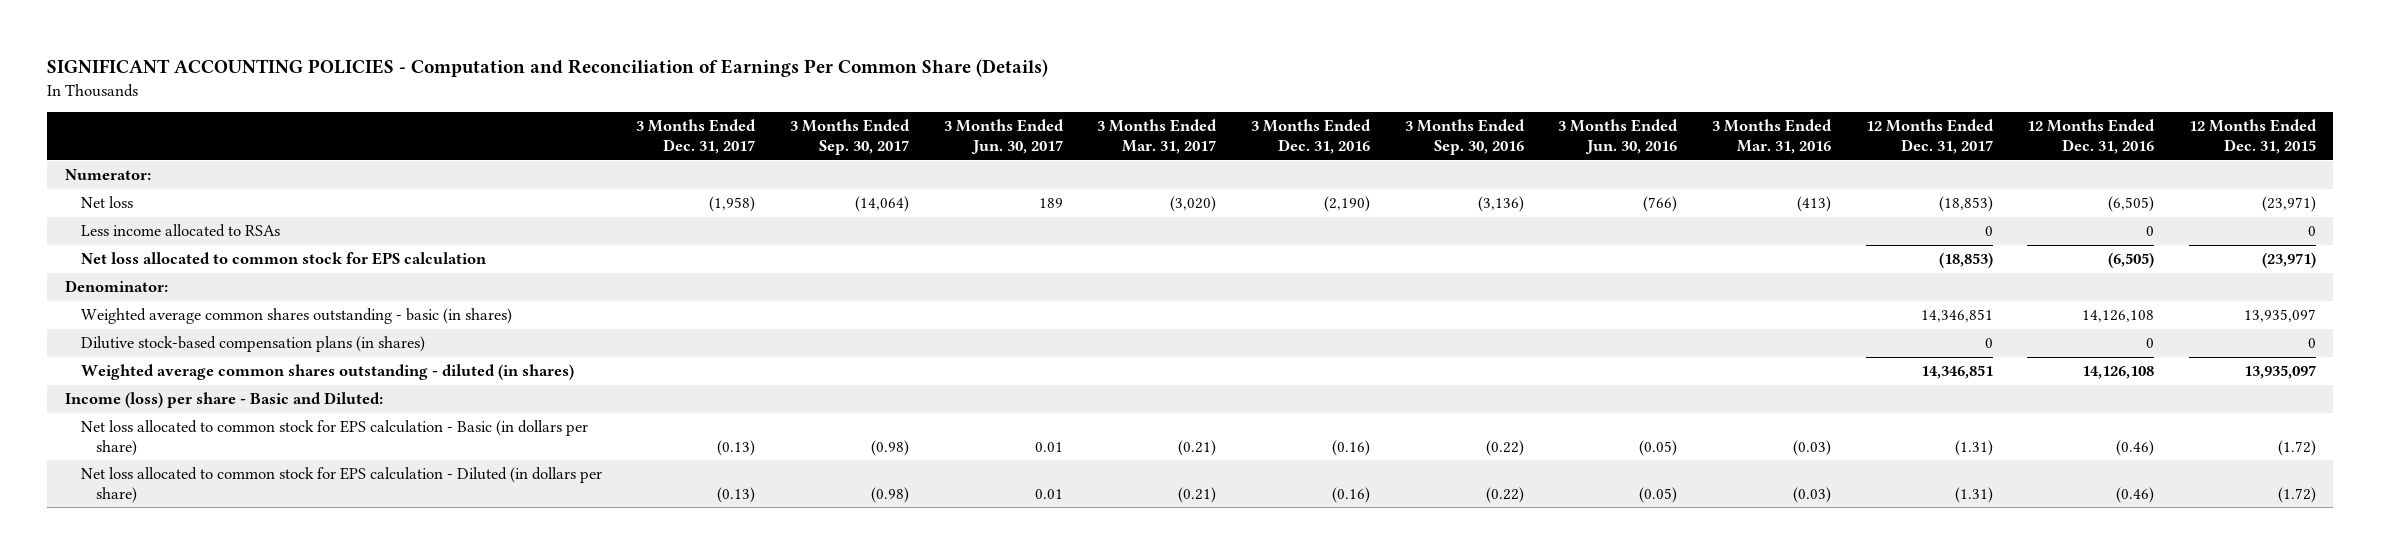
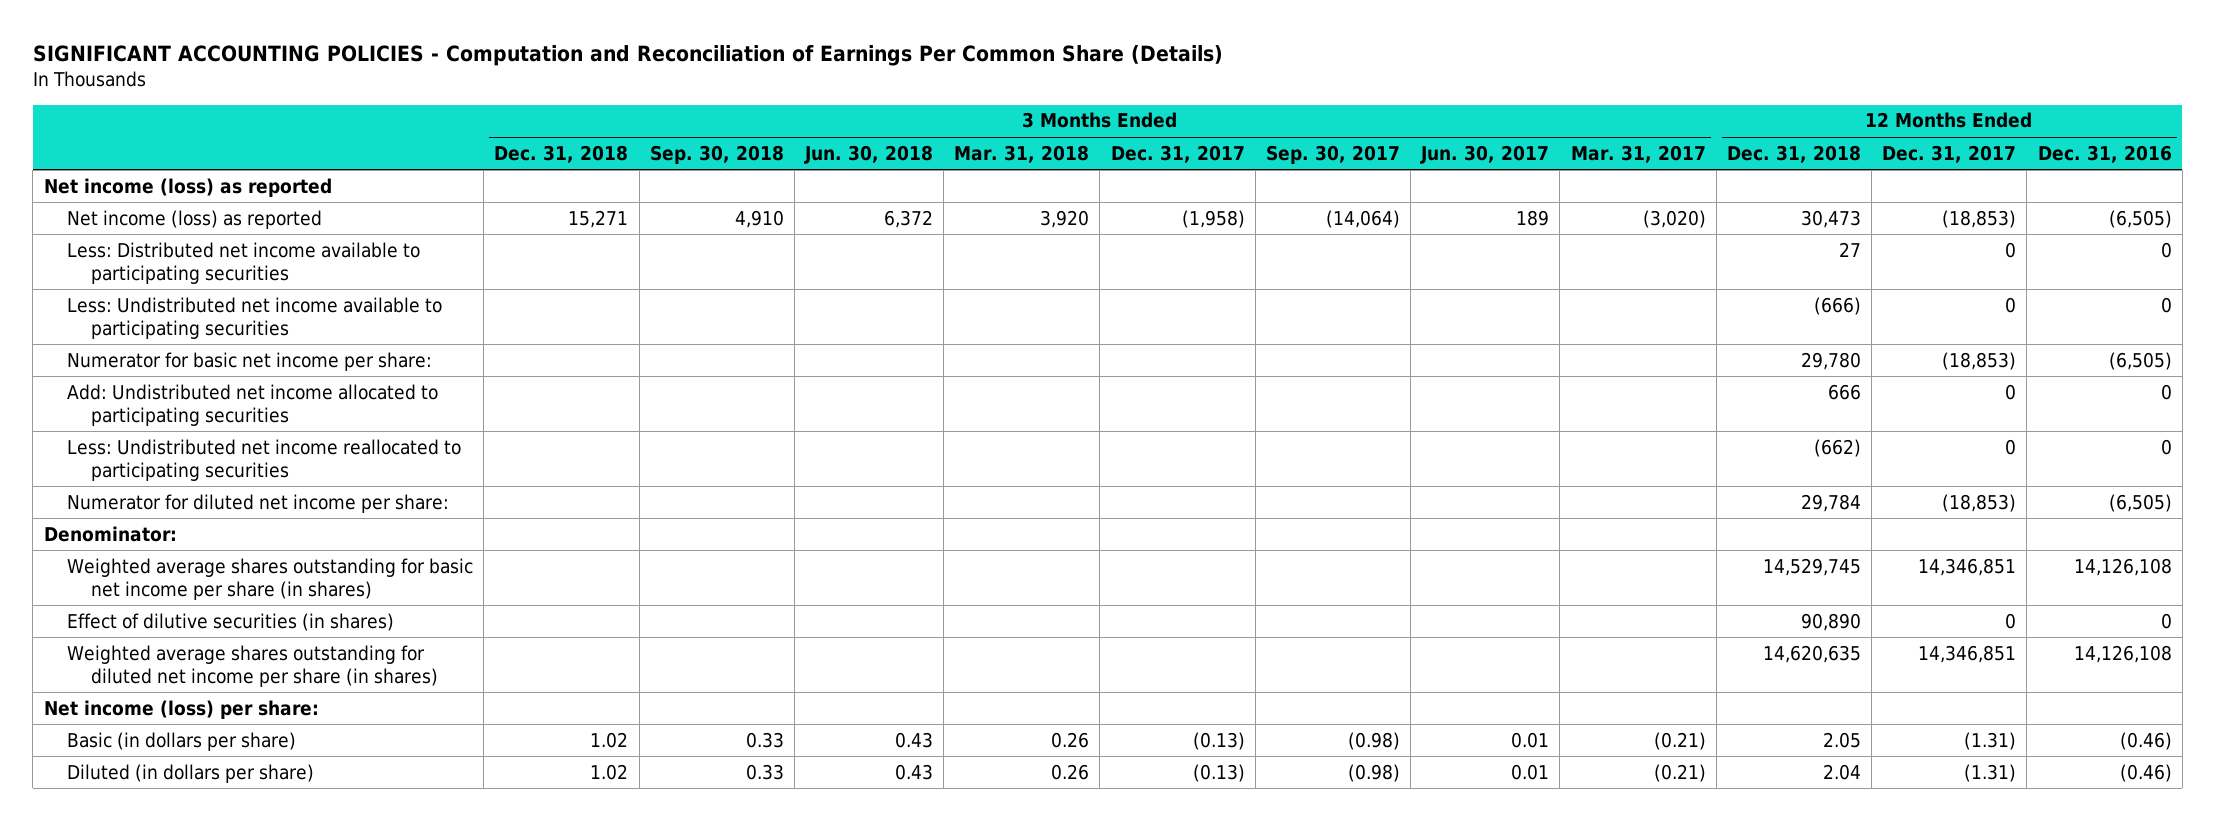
- | 3 Months Ended Dec. 31, 2017 | 3 Months Ended Sep. 30, 2017 | 3 Months Ended Jun. 30, 2017 | 3 Months Ended Mar. 31, 2017 | 3 Months Ended Dec. 31, 2016 | 3 Months Ended Sep. 30, 2016 | 3 Months Ended Jun. 30, 2016 | 3 Months Ended Mar. 31, 2016 | 12 Months Ended Dec. 31, 2017 | 12 Months Ended Dec. 31, 2016 | 12 Months Ended Dec. 31, 2015
+ | 3 Months Ended Dec. 31, 2018 | 3 Months Ended Sep. 30, 2018 | 3 Months Ended Jun. 30, 2018 | 3 Months Ended Mar. 31, 2018 | 3 Months Ended Dec. 31, 2017 | 3 Months Ended Sep. 30, 2017 | 3 Months Ended Jun. 30, 2017 | 3 Months Ended Mar. 31, 2017 | 12 Months Ended Dec. 31, 2018 | 12 Months Ended Dec. 31, 2017 | 12 Months Ended Dec. 31, 2016
- Numerator:
- Net loss | (1,958) | (14,064) | 189 | (3,020) | (2,190) | (3,136) | (766) | (413) | (18,853) | (6,505) | (23,971)
- Less income allocated to RSAs | | | | | | | | | 0 | 0 | 0
- Net loss allocated to common stock for EPS calculation | | | | | | | | | (18,853) | (6,505) | (23,971)
+ Net income (loss) as reported
+ Net income (loss) as reported | 15,271 | 4,910 | 6,372 | 3,920 | (1,958) | (14,064) | 189 | (3,020) | 30,473 | (18,853) | (6,505)
+ Less: Distributed net income available to participating securities | | | | | | | | | 27 | 0 | 0
+ Less: Undistributed net income available to participating securities | | | | | | | | | (666) | 0 | 0
+ Numerator for basic net income per share: | | | | | | | | | 29,780 | (18,853) | (6,505)
+ Add: Undistributed net income allocated to participating securities | | | | | | | | | 666 | 0 | 0
+ Less: Undistributed net income reallocated to participating securities | | | | | | | | | (662) | 0 | 0
+ Numerator for diluted net income per share: | | | | | | | | | 29,784 | (18,853) | (6,505)
- Weighted average common shares outstanding - basic (in shares) | | | | | | | | | 14,346,851 | 14,126,108 | 13,935,097
- Dilutive stock-based compensation plans (in shares) | | | | | | | | | 0 | 0 | 0
- Weighted average common shares outstanding - diluted (in shares) | | | | | | | | | 14,346,851 | 14,126,108 | 13,935,097
- Income (loss) per share - Basic and Diluted:
- Net loss allocated to common stock for EPS calculation - Basic (in dollars per share) | (0.13) | (0.98) | 0.01 | (0.21) | (0.16) | (0.22) | (0.05) | (0.03) | (1.31) | (0.46) | (1.72)
- Net loss allocated to common stock for EPS calculation - Diluted (in dollars per share) | (0.13) | (0.98) | 0.01 | (0.21) | (0.16) | (0.22) | (0.05) | (0.03) | (1.31) | (0.46) | (1.72)
+ Weighted average shares outstanding for basic net income per share (in shares) | | | | | | | | | 14,529,745 | 14,346,851 | 14,126,108
+ Effect of dilutive securities (in shares) | | | | | | | | | 90,890 | 0 | 0
+ Weighted average shares outstanding for diluted net income per share (in shares) | | | | | | | | | 14,620,635 | 14,346,851 | 14,126,108
+ Net income (loss) per share:
+ Basic (in dollars per share) | 1.02 | 0.33 | 0.43 | 0.26 | (0.13) | (0.98) | 0.01 | (0.21) | 2.05 | (1.31) | (0.46)
+ Diluted (in dollars per share) | 1.02 | 0.33 | 0.43 | 0.26 | (0.13) | (0.98) | 0.01 | (0.21) | 2.04 | (1.31) | (0.46)

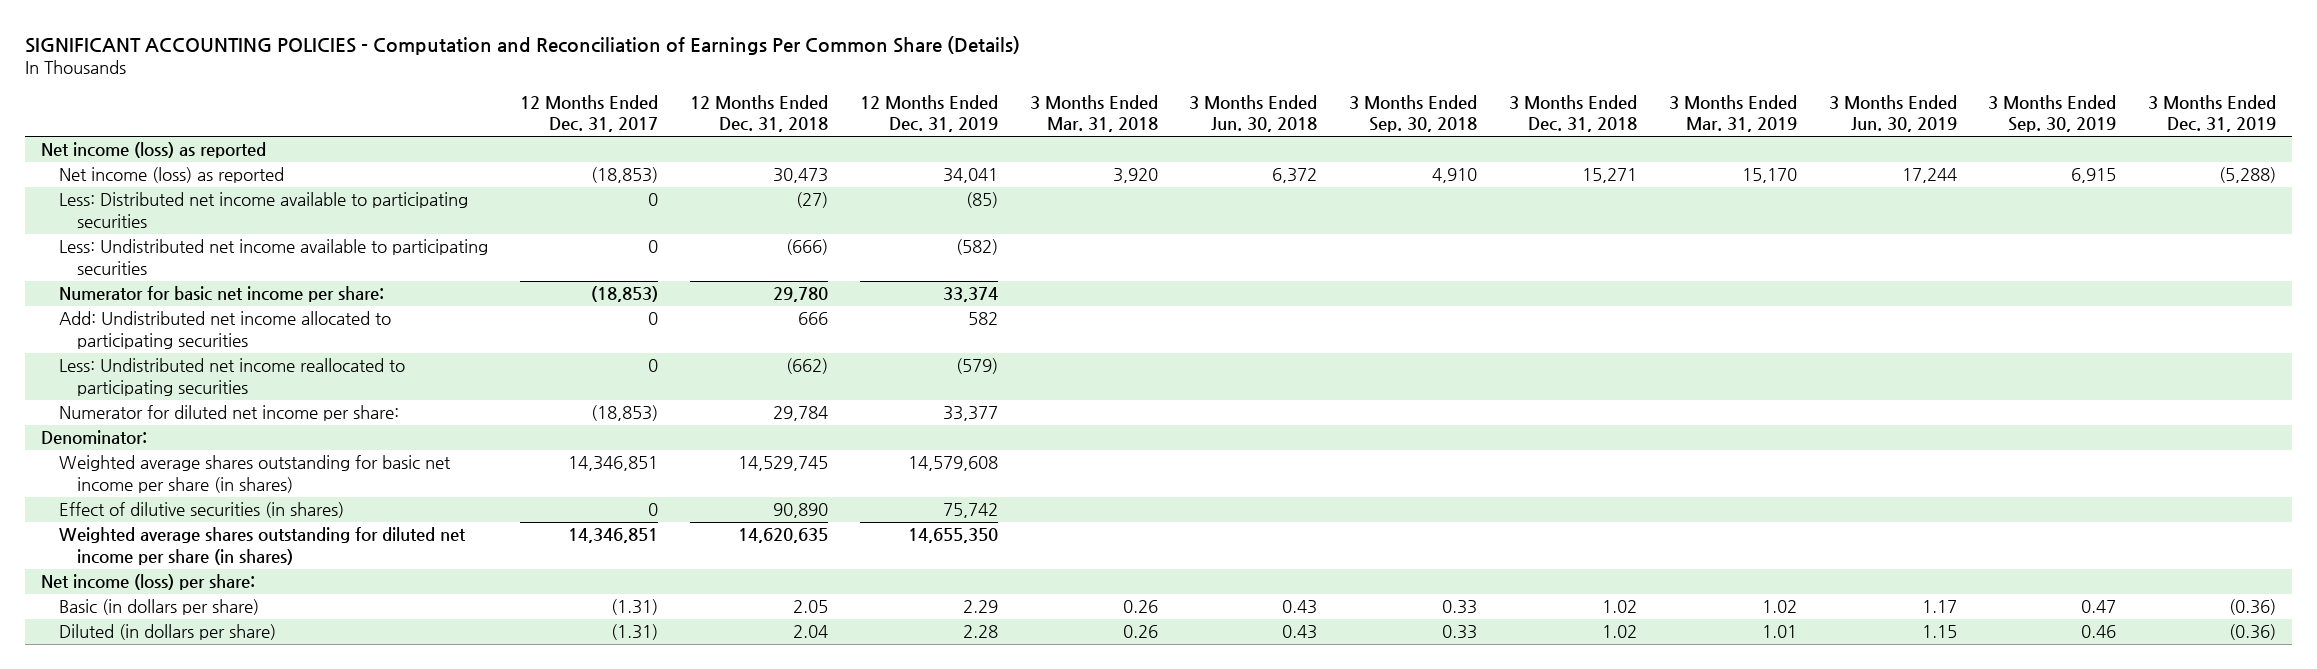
- | 3 Months Ended Dec. 31, 2018 | 3 Months Ended Sep. 30, 2018 | 3 Months Ended Jun. 30, 2018 | 3 Months Ended Mar. 31, 2018 | 3 Months Ended Dec. 31, 2017 | 3 Months Ended Sep. 30, 2017 | 3 Months Ended Jun. 30, 2017 | 3 Months Ended Mar. 31, 2017 | 12 Months Ended Dec. 31, 2018 | 12 Months Ended Dec. 31, 2017 | 12 Months Ended Dec. 31, 2016
+ | 12 Months Ended Dec. 31, 2017 | 12 Months Ended Dec. 31, 2018 | 12 Months Ended Dec. 31, 2019 | 3 Months Ended Mar. 31, 2018 | 3 Months Ended Jun. 30, 2018 | 3 Months Ended Sep. 30, 2018 | 3 Months Ended Dec. 31, 2018 | 3 Months Ended Mar. 31, 2019 | 3 Months Ended Jun. 30, 2019 | 3 Months Ended Sep. 30, 2019 | 3 Months Ended Dec. 31, 2019
- Less: Distributed net income available to participating securities | | | | | | | | | 27 | 0 | 0
+ Less: Distributed net income available to participating securities | 0 | (27) | (85) | | | | | | | |

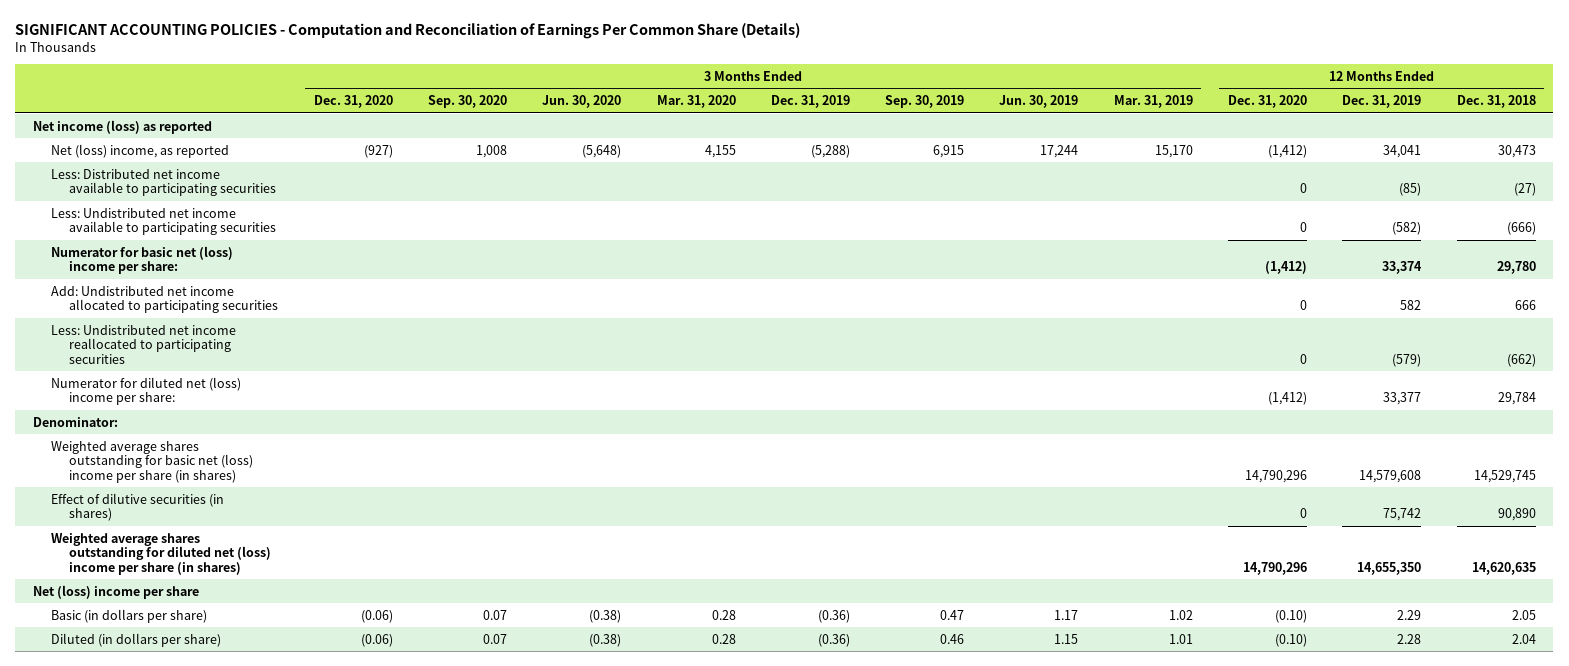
- | 12 Months Ended Dec. 31, 2017 | 12 Months Ended Dec. 31, 2018 | 12 Months Ended Dec. 31, 2019 | 3 Months Ended Mar. 31, 2018 | 3 Months Ended Jun. 30, 2018 | 3 Months Ended Sep. 30, 2018 | 3 Months Ended Dec. 31, 2018 | 3 Months Ended Mar. 31, 2019 | 3 Months Ended Jun. 30, 2019 | 3 Months Ended Sep. 30, 2019 | 3 Months Ended Dec. 31, 2019
+ | 3 Months Ended Dec. 31, 2020 | 3 Months Ended Sep. 30, 2020 | 3 Months Ended Jun. 30, 2020 | 3 Months Ended Mar. 31, 2020 | 3 Months Ended Dec. 31, 2019 | 3 Months Ended Sep. 30, 2019 | 3 Months Ended Jun. 30, 2019 | 3 Months Ended Mar. 31, 2019 | 12 Months Ended Dec. 31, 2020 | 12 Months Ended Dec. 31, 2019 | 12 Months Ended Dec. 31, 2018
- Net income (loss) as reported | (18,853) | 30,473 | 34,041 | 3,920 | 6,372 | 4,910 | 15,271 | 15,170 | 17,244 | 6,915 | (5,288)
+ Net (loss) income, as reported | (927) | 1,008 | (5,648) | 4,155 | (5,288) | 6,915 | 17,244 | 15,170 | (1,412) | 34,041 | 30,473
- Numerator for basic net income per share: | (18,853) | 29,780 | 33,374 | | | | | | | |
+ Numerator for basic net (loss) income per share: | | | | | | | | | (1,412) | 33,374 | 29,780
- Numerator for diluted net income per share: | (18,853) | 29,784 | 33,377 | | | | | | | |
+ Numerator for diluted net (loss) income per share: | | | | | | | | | (1,412) | 33,377 | 29,784
- Weighted average shares outstanding for basic net income per share (in shares) | 14,346,851 | 14,529,745 | 14,579,608 | | | | | | | |
+ Weighted average shares outstanding for basic net (loss) income per share (in shares) | | | | | | | | | 14,790,296 | 14,579,608 | 14,529,745
- Weighted average shares outstanding for diluted net income per share (in shares) | 14,346,851 | 14,620,635 | 14,655,350 | | | | | | | |
- Net income (loss) per share:
+ Weighted average shares outstanding for diluted net (loss) income per share (in shares) | | | | | | | | | 14,790,296 | 14,655,350 | 14,620,635
+ Net (loss) income per share

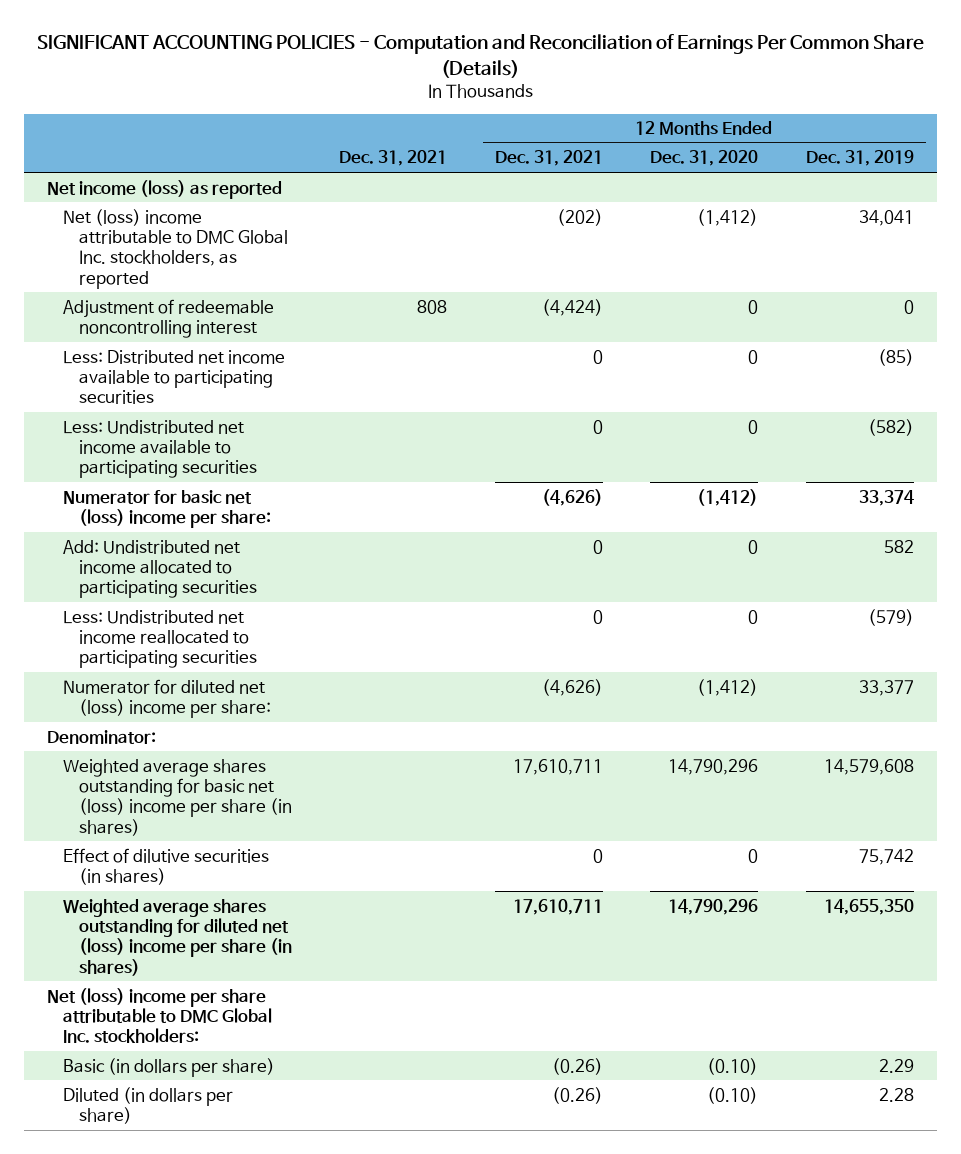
- | 3 Months Ended Dec. 31, 2020 | 3 Months Ended Sep. 30, 2020 | 3 Months Ended Jun. 30, 2020 | 3 Months Ended Mar. 31, 2020 | 3 Months Ended Dec. 31, 2019 | 3 Months Ended Sep. 30, 2019 | 3 Months Ended Jun. 30, 2019 | 3 Months Ended Mar. 31, 2019 | 12 Months Ended Dec. 31, 2020 | 12 Months Ended Dec. 31, 2019 | 12 Months Ended Dec. 31, 2018
+ | Dec. 31, 2021 | 12 Months Ended Dec. 31, 2021 | 12 Months Ended Dec. 31, 2020 | 12 Months Ended Dec. 31, 2019
- Net (loss) income, as reported | (927) | 1,008 | (5,648) | 4,155 | (5,288) | 6,915 | 17,244 | 15,170 | (1,412) | 34,041 | 30,473
+ Net (loss) income attributable to DMC Global Inc. stockholders, as reported | | (202) | (1,412) | 34,041
+ Adjustment of redeemable noncontrolling interest | 808 | (4,424) | 0 | 0
- Net (loss) income per share
+ Net (loss) income per share attributable to DMC Global Inc. stockholders:

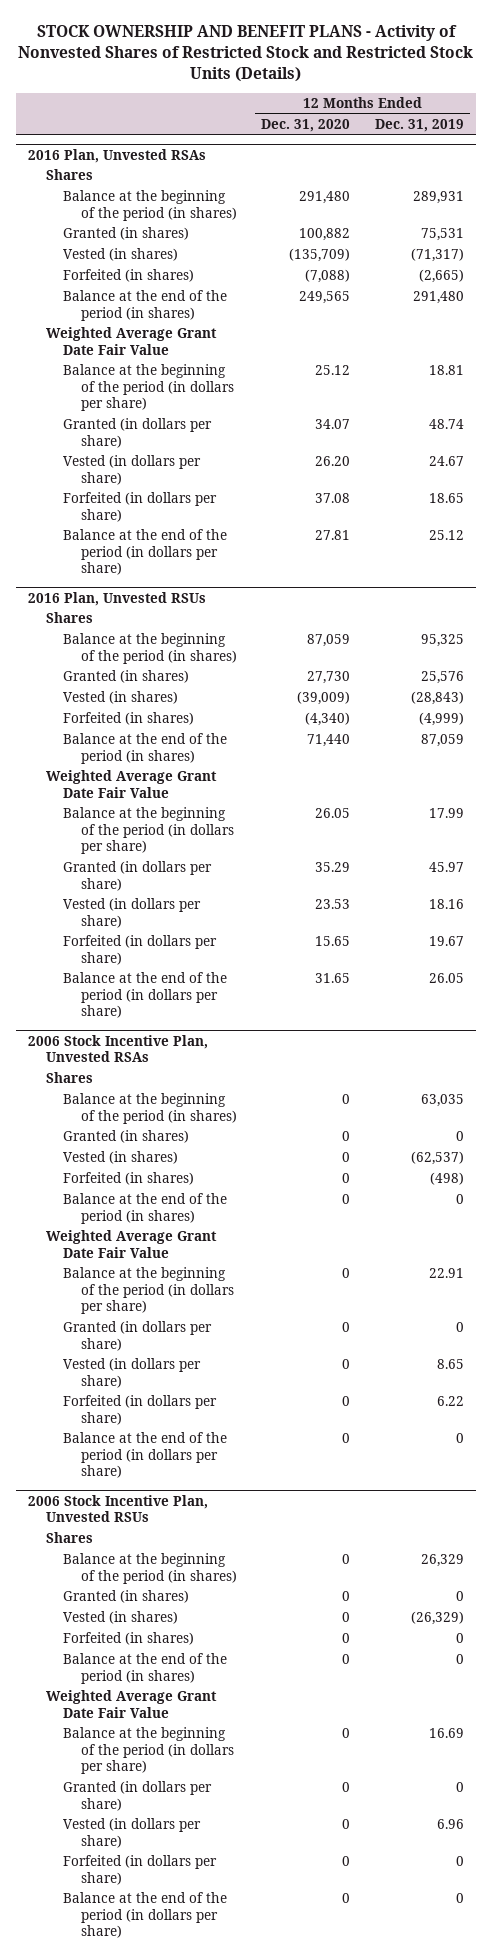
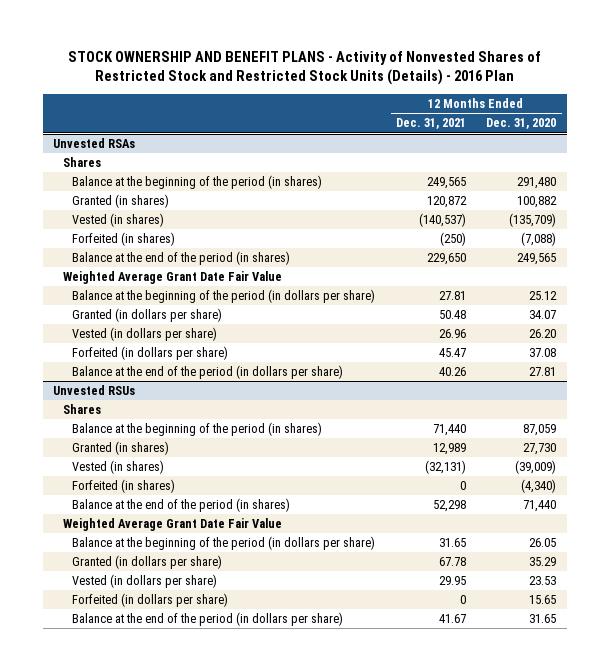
- STOCK OWNERSHIP AND BENEFIT PLANS - Activity of Nonvested Shares of Restricted Stock and Restricted Stock Units (Details)
+ STOCK OWNERSHIP AND BENEFIT PLANS - Activity of Nonvested Shares of Restricted Stock and Restricted Stock Units (Details) - 2016 Plan
- | 12 Months Ended Dec. 31, 2020 | 12 Months Ended Dec. 31, 2019
+ | 12 Months Ended Dec. 31, 2021 | 12 Months Ended Dec. 31, 2020
- 2016 Plan, Unvested RSAs
+ Unvested RSAs
- 2016 Plan, Unvested RSUs
+ Unvested RSUs
- 2006 Stock Incentive Plan, Unvested RSAs
- Shares
- Balance at the beginning of the period (in shares) | 0 | 63,035
- Granted (in shares) | 0 | 0
- Vested (in shares) | 0 | (62,537)
- Forfeited (in shares) | 0 | (498)
- Balance at the end of the period (in shares) | 0 | 0
- Weighted Average Grant Date Fair Value
- Balance at the beginning of the period (in dollars per share) | 0 | 22.91
- Granted (in dollars per share) | 0 | 0
- Vested (in dollars per share) | 0 | 8.65
- Forfeited (in dollars per share) | 0 | 6.22
- Balance at the end of the period (in dollars per share) | 0 | 0
- 2006 Stock Incentive Plan, Unvested RSUs
- Shares
- Balance at the beginning of the period (in shares) | 0 | 26,329
- Granted (in shares) | 0 | 0
- Vested (in shares) | 0 | (26,329)
- Forfeited (in shares) | 0 | 0
- Balance at the end of the period (in shares) | 0 | 0
- Weighted Average Grant Date Fair Value
- Balance at the beginning of the period (in dollars per share) | 0 | 16.69
- Granted (in dollars per share) | 0 | 0
- Vested (in dollars per share) | 0 | 6.96
- Forfeited (in dollars per share) | 0 | 0
- Balance at the end of the period (in dollars per share) | 0 | 0

